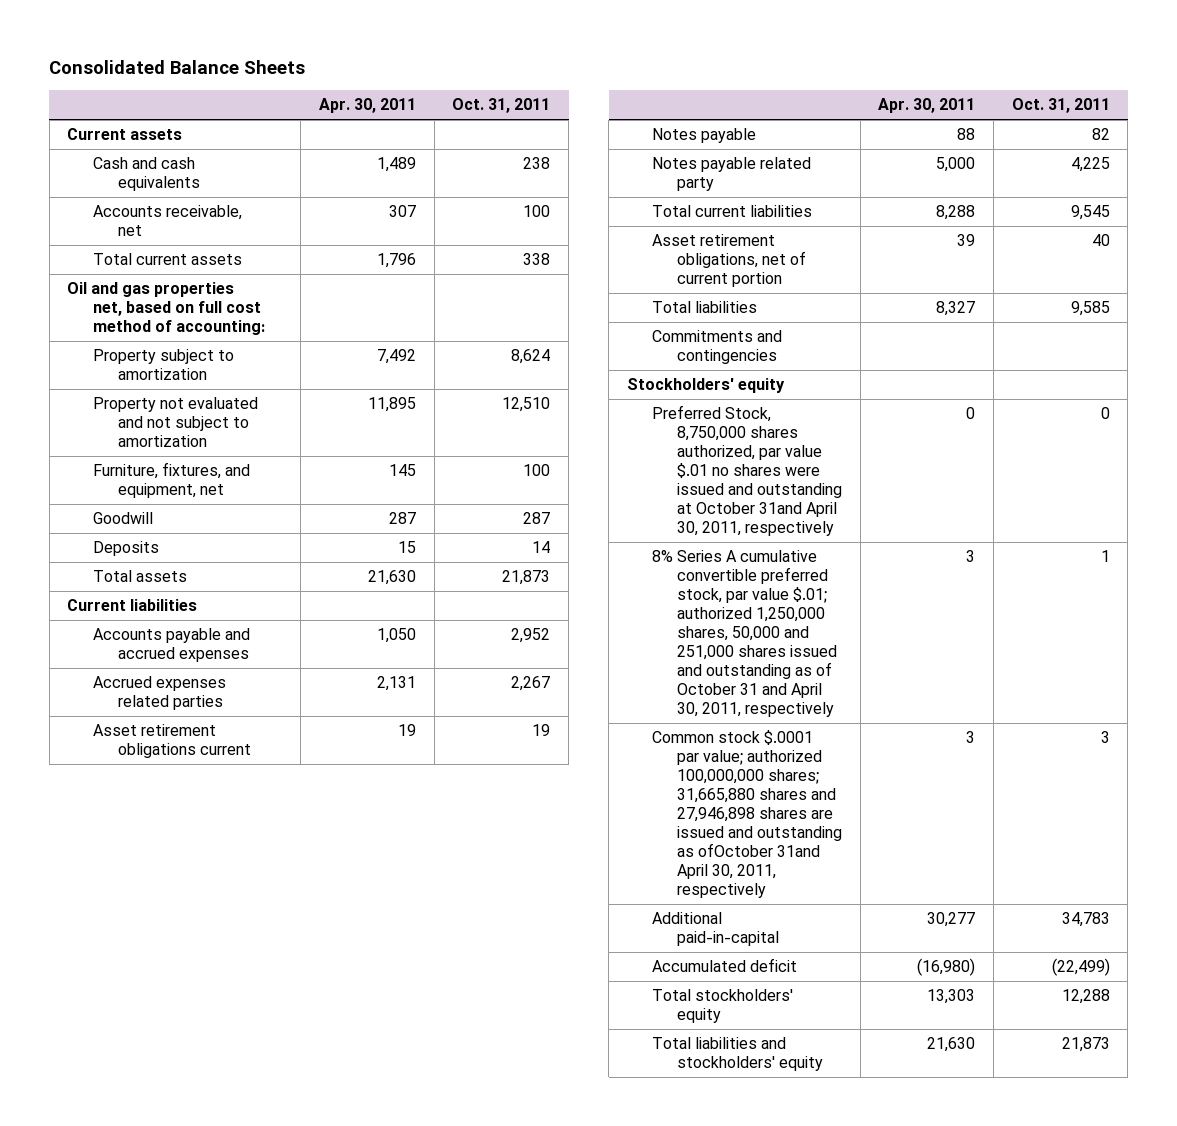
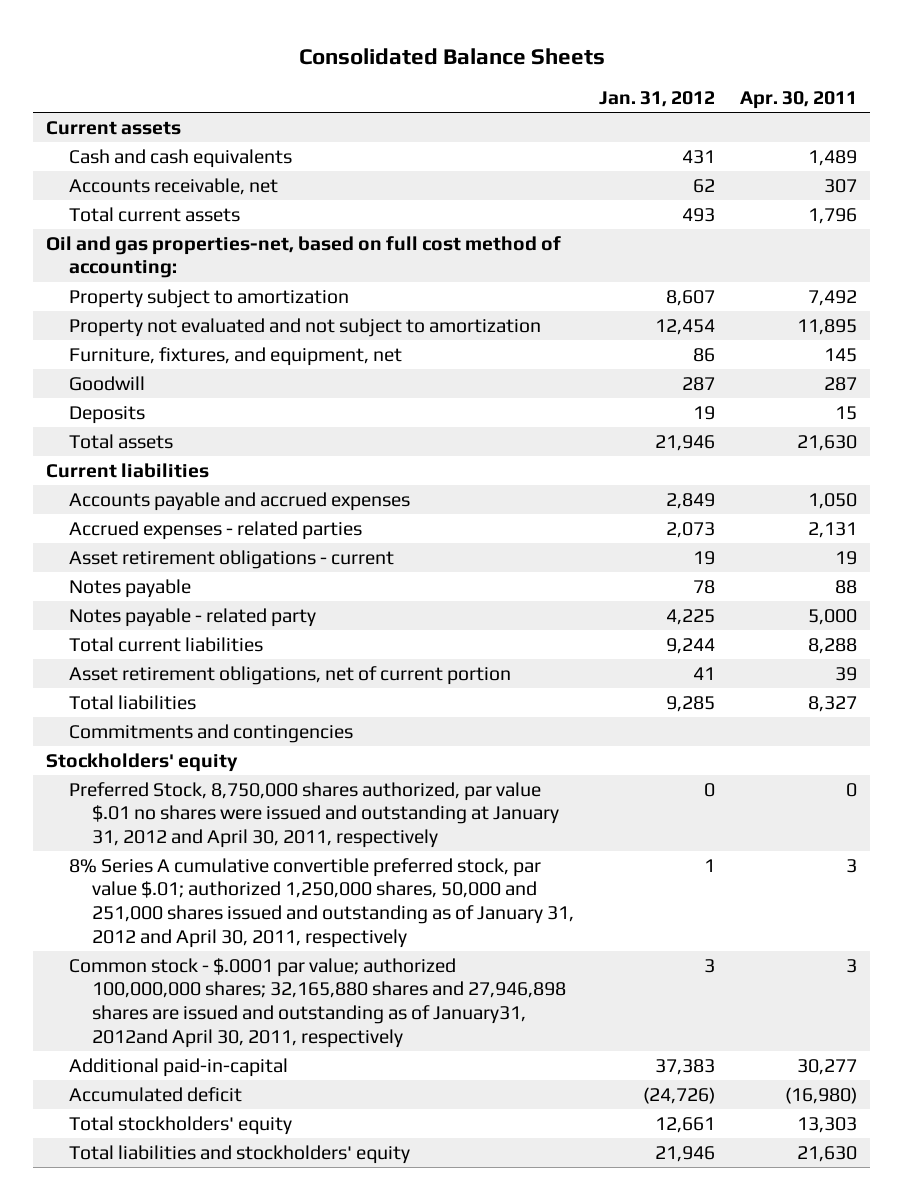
- | Apr. 30, 2011 | Oct. 31, 2011
+ | Jan. 31, 2012 | Apr. 30, 2011
- Oil and gas properties net, based on full cost method of accounting:
+ Oil and gas properties-net, based on full cost method of accounting:
- Accrued expenses related parties | 2,131 | 2,267
- Asset retirement obligations current | 19 | 19
+ Accrued expenses - related parties | 2,073 | 2,131
+ Asset retirement obligations - current | 19 | 19
- Notes payable related party | 5,000 | 4,225
+ Notes payable - related party | 4,225 | 5,000
- Preferred Stock, 8,750,000 shares authorized, par value $.01 no shares were issued and outstanding at October 31and April 30, 2011, respectively | 0 | 0
- 8% Series A cumulative convertible preferred stock, par value $.01; authorized 1,250,000 shares, 50,000 and 251,000 shares issued and outstanding as of October 31 and April 30, 2011, respectively | 3 | 1
- Common stock $.0001 par value; authorized 100,000,000 shares; 31,665,880 shares and 27,946,898 shares are issued and outstanding as ofOctober 31and April 30, 2011, respectively | 3 | 3
+ Preferred Stock, 8,750,000 shares authorized, par value $.01 no shares were issued and outstanding at January 31, 2012 and April 30, 2011, respectively | 0 | 0
+ 8% Series A cumulative convertible preferred stock, par value $.01; authorized 1,250,000 shares, 50,000 and 251,000 shares issued and outstanding as of January 31, 2012 and April 30, 2011, respectively | 1 | 3
+ Common stock - $.0001 par value; authorized 100,000,000 shares; 32,165,880 shares and 27,946,898 shares are issued and outstanding as of January31, 2012and April 30, 2011, respectively | 3 | 3

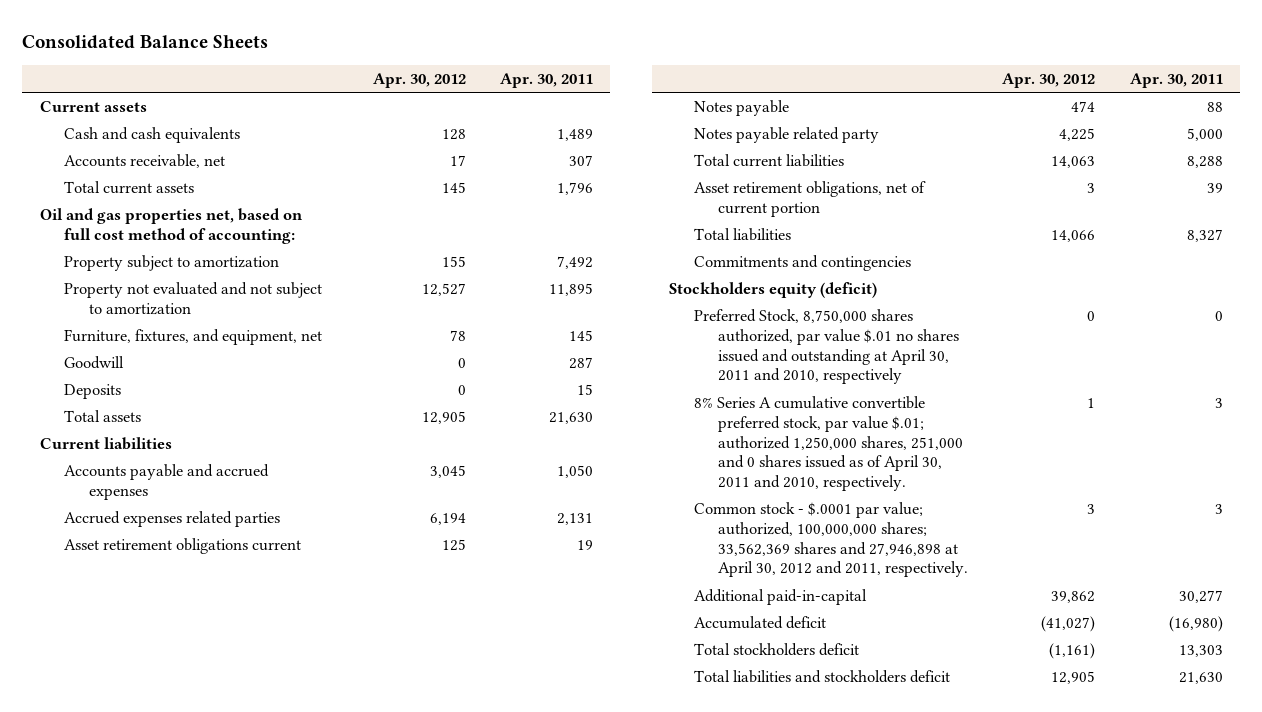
- | Jan. 31, 2012 | Apr. 30, 2011
+ | Apr. 30, 2012 | Apr. 30, 2011
- Oil and gas properties-net, based on full cost method of accounting:
+ Oil and gas properties net, based on full cost method of accounting:
- Accrued expenses - related parties | 2,073 | 2,131
- Asset retirement obligations - current | 19 | 19
+ Accrued expenses related parties | 6,194 | 2,131
+ Asset retirement obligations current | 125 | 19
- Notes payable - related party | 4,225 | 5,000
+ Notes payable related party | 4,225 | 5,000
- Stockholders' equity
- Preferred Stock, 8,750,000 shares authorized, par value $.01 no shares were issued and outstanding at January 31, 2012 and April 30, 2011, respectively | 0 | 0
- 8% Series A cumulative convertible preferred stock, par value $.01; authorized 1,250,000 shares, 50,000 and 251,000 shares issued and outstanding as of January 31, 2012 and April 30, 2011, respectively | 1 | 3
- Common stock - $.0001 par value; authorized 100,000,000 shares; 32,165,880 shares and 27,946,898 shares are issued and outstanding as of January31, 2012and April 30, 2011, respectively | 3 | 3
+ Stockholders equity (deficit)
+ Preferred Stock, 8,750,000 shares authorized, par value $.01 no shares issued and outstanding at April 30, 2011 and 2010, respectively | 0 | 0
+ 8% Series A cumulative convertible preferred stock, par value $.01; authorized 1,250,000 shares, 251,000 and 0 shares issued as of April 30, 2011 and 2010, respectively. | 1 | 3
+ Common stock - $.0001 par value; authorized, 100,000,000 shares; 33,562,369 shares and 27,946,898 at April 30, 2012 and 2011, respectively. | 3 | 3
- Total stockholders' equity | 12,661 | 13,303
- Total liabilities and stockholders' equity | 21,946 | 21,630
+ Total stockholders deficit | (1,161) | 13,303
+ Total liabilities and stockholders deficit | 12,905 | 21,630

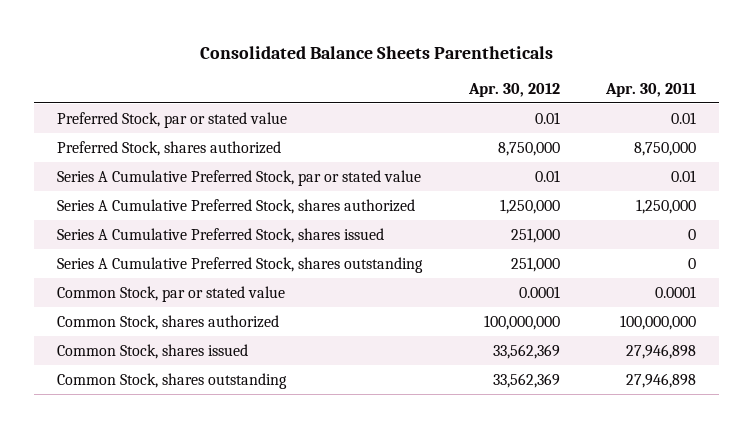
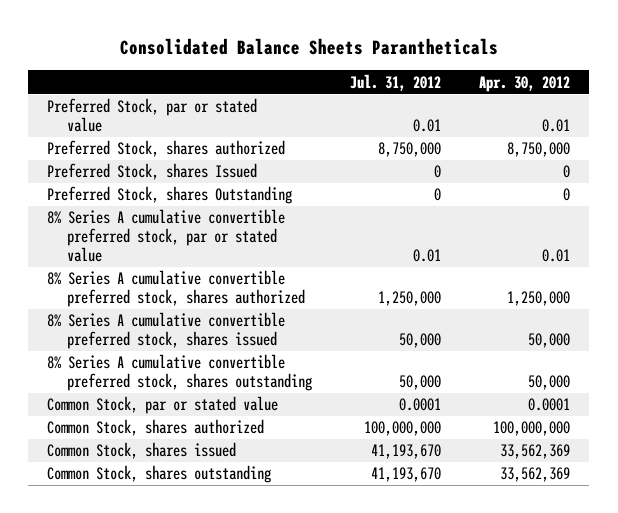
- Consolidated Balance Sheets Parentheticals
+ Consolidated Balance Sheets Parantheticals
- | Apr. 30, 2012 | Apr. 30, 2011
+ | Jul. 31, 2012 | Apr. 30, 2012
- Series A Cumulative Preferred Stock, par or stated value | 0.01 | 0.01
- Series A Cumulative Preferred Stock, shares authorized | 1,250,000 | 1,250,000
- Series A Cumulative Preferred Stock, shares issued | 251,000 | 0
- Series A Cumulative Preferred Stock, shares outstanding | 251,000 | 0
+ Preferred Stock, shares Issued | 0 | 0
+ Preferred Stock, shares Outstanding | 0 | 0
+ 8% Series A cumulative convertible preferred stock, par or stated value | 0.01 | 0.01
+ 8% Series A cumulative convertible preferred stock, shares authorized | 1,250,000 | 1,250,000
+ 8% Series A cumulative convertible preferred stock, shares issued | 50,000 | 50,000
+ 8% Series A cumulative convertible preferred stock, shares outstanding | 50,000 | 50,000

